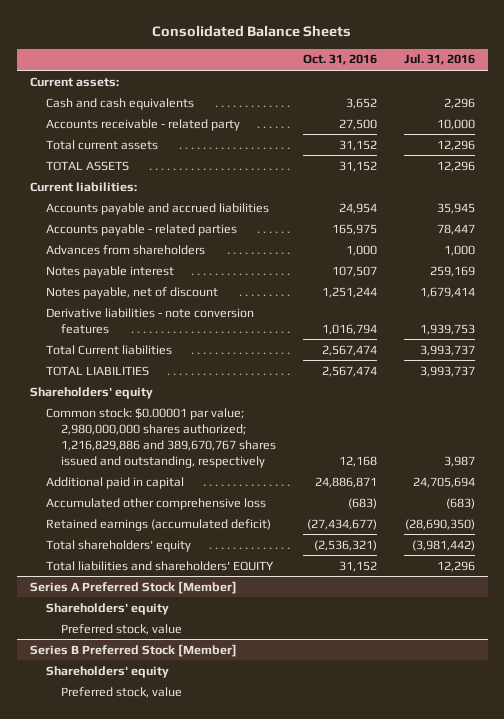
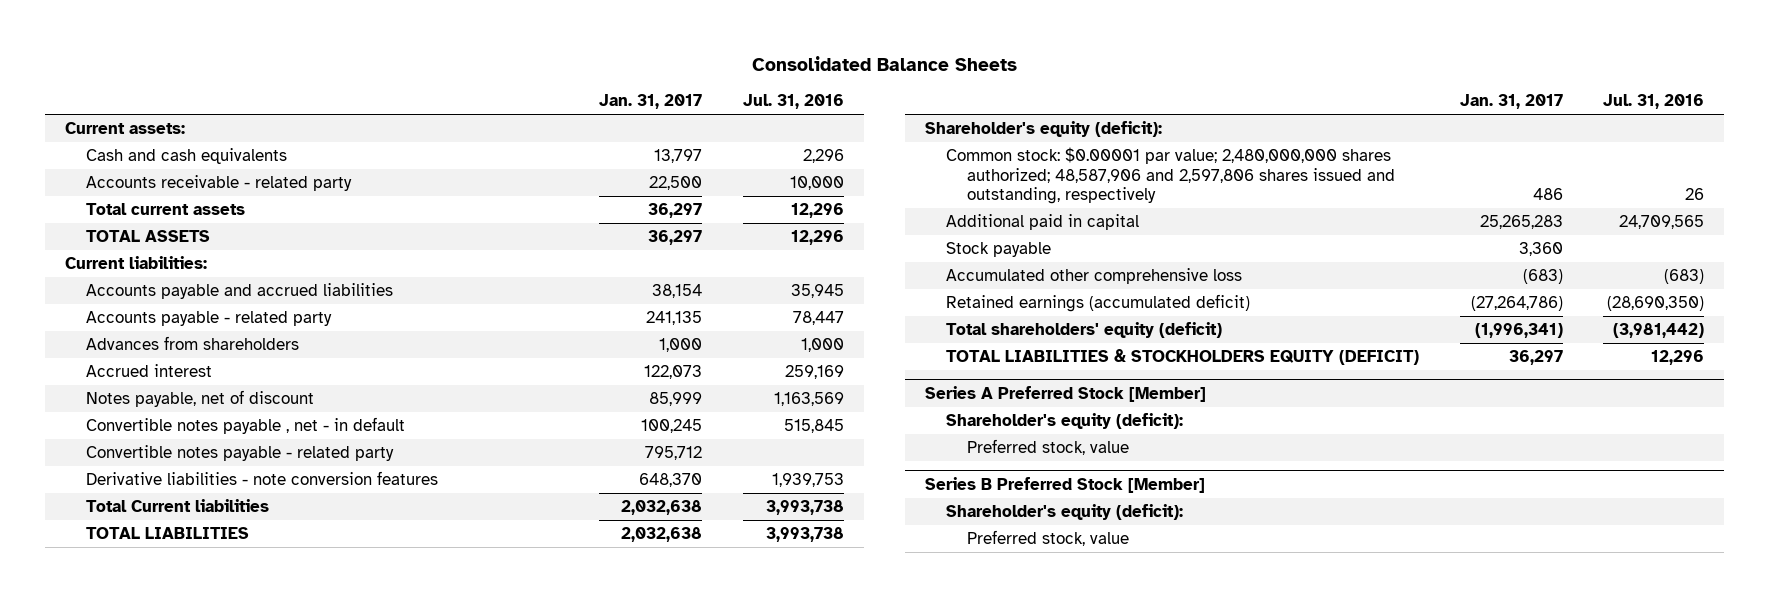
- | Oct. 31, 2016 | Jul. 31, 2016
+ | Jan. 31, 2017 | Jul. 31, 2016
- Accounts payable - related parties | 165,975 | 78,447
+ Accounts payable - related party | 241,135 | 78,447
- Notes payable interest | 107,507 | 259,169
- Notes payable, net of discount | 1,251,244 | 1,679,414
+ Accrued interest | 122,073 | 259,169
+ Notes payable, net of discount | 85,999 | 1,163,569
+ Convertible notes payable , net - in default | 100,245 | 515,845
+ Convertible notes payable - related party | 795,712 |
- Total Current liabilities | 2,567,474 | 3,993,737
- TOTAL LIABILITIES | 2,567,474 | 3,993,737
- Shareholders' equity
- Common stock: $0.00001 par value; 2,980,000,000 shares authorized; 1,216,829,886 and 389,670,767 shares issued and outstanding, respectively | 12,168 | 3,987
- Additional paid in capital | 24,886,871 | 24,705,694
+ Total Current liabilities | 2,032,638 | 3,993,738
+ TOTAL LIABILITIES | 2,032,638 | 3,993,738
+ Shareholder's equity (deficit):
+ Common stock: $0.00001 par value; 2,480,000,000 shares authorized; 48,587,906 and 2,597,806 shares issued and outstanding, respectively | 486 | 26
+ Additional paid in capital | 25,265,283 | 24,709,565
+ Stock payable | 3,360 |
- Total shareholders' equity | (2,536,321) | (3,981,442)
- Total liabilities and shareholders' EQUITY | 31,152 | 12,296
+ Total shareholders' equity (deficit) | (1,996,341) | (3,981,442)
+ TOTAL LIABILITIES & STOCKHOLDERS EQUITY (DEFICIT) | 36,297 | 12,296
@ Series A Preferred Stock [Member]
- Shareholders' equity
+ Shareholder's equity (deficit):
@ Series B Preferred Stock [Member]
- Shareholders' equity
+ Shareholder's equity (deficit):

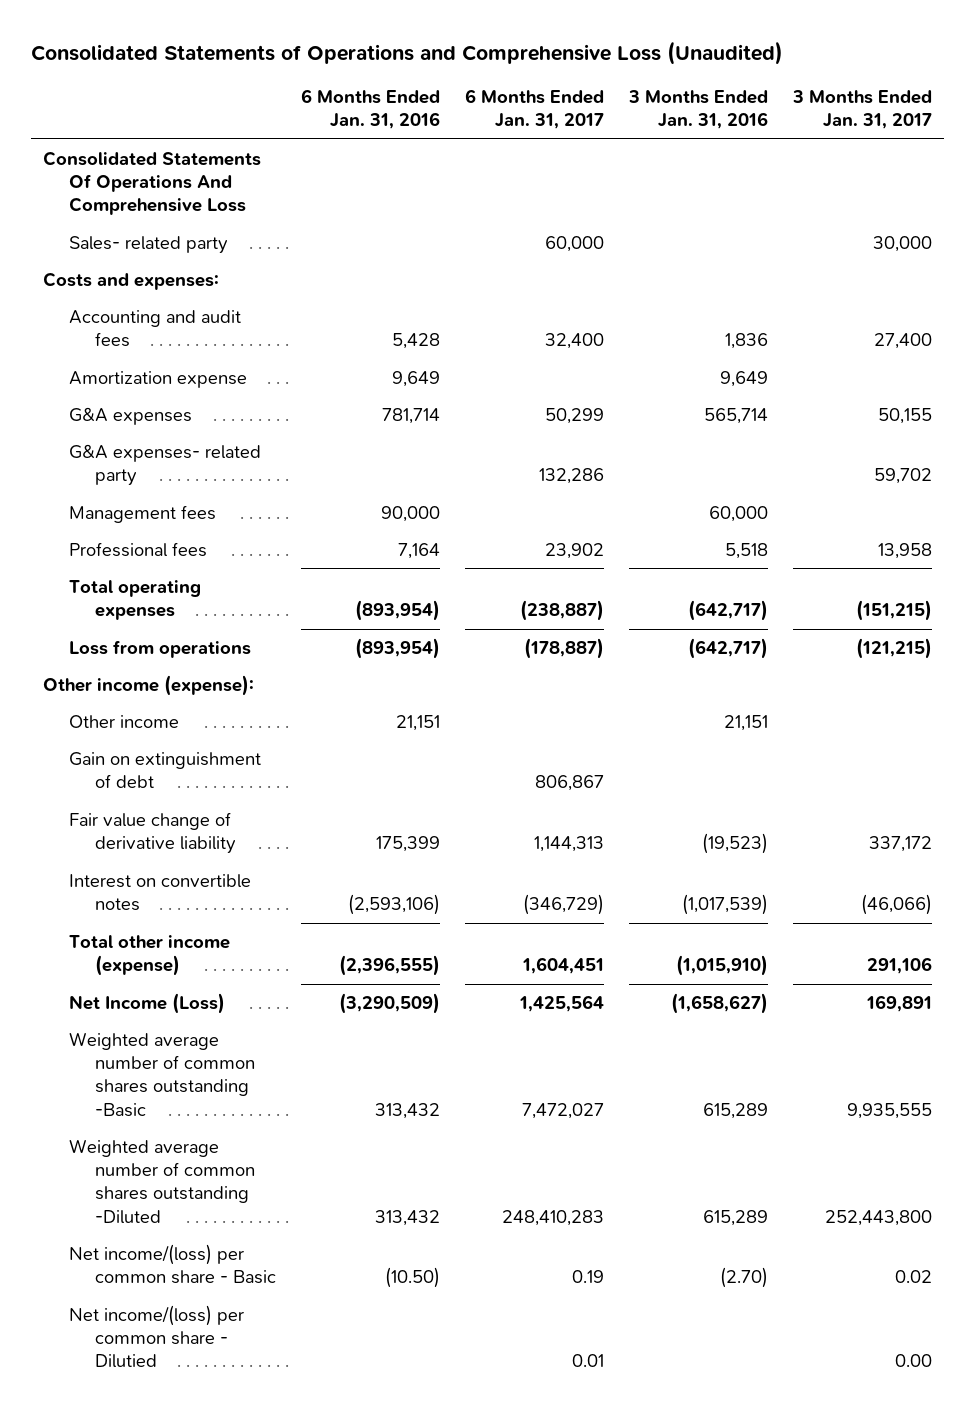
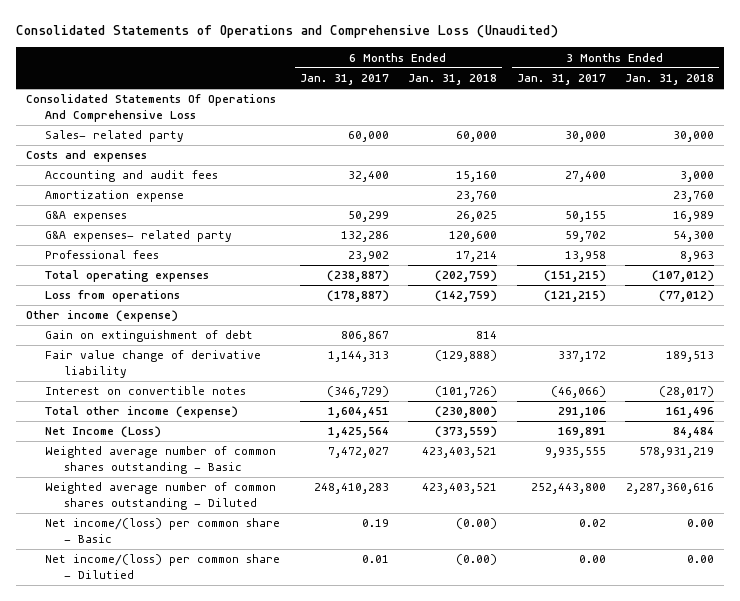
- | 6 Months Ended Jan. 31, 2016 | 6 Months Ended Jan. 31, 2017 | 3 Months Ended Jan. 31, 2016 | 3 Months Ended Jan. 31, 2017
+ | 6 Months Ended Jan. 31, 2017 | 6 Months Ended Jan. 31, 2018 | 3 Months Ended Jan. 31, 2017 | 3 Months Ended Jan. 31, 2018
- Costs and expenses:
+ Costs and expenses
- Management fees | 90,000 | | 60,000 |
- Other income (expense):
- Other income | 21,151 | | 21,151 |
+ Other income (expense)
- Weighted average number of common shares outstanding -Basic | 313,432 | 7,472,027 | 615,289 | 9,935,555
- Weighted average number of common shares outstanding -Diluted | 313,432 | 248,410,283 | 615,289 | 252,443,800
+ Weighted average number of common shares outstanding - Basic | 7,472,027 | 423,403,521 | 9,935,555 | 578,931,219
+ Weighted average number of common shares outstanding - Diluted | 248,410,283 | 423,403,521 | 252,443,800 | 2,287,360,616

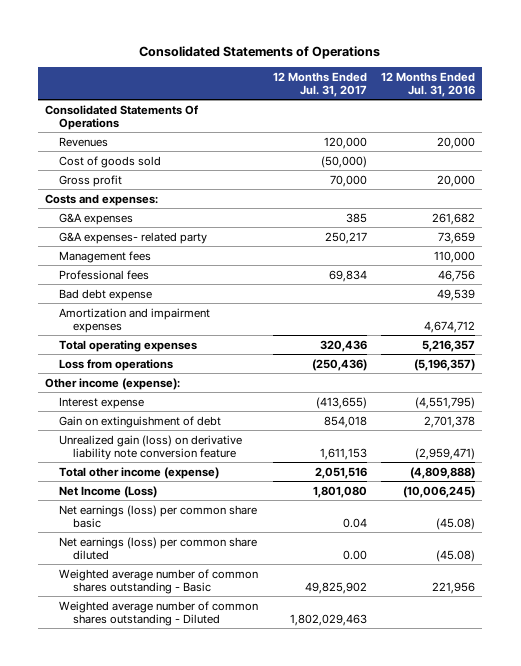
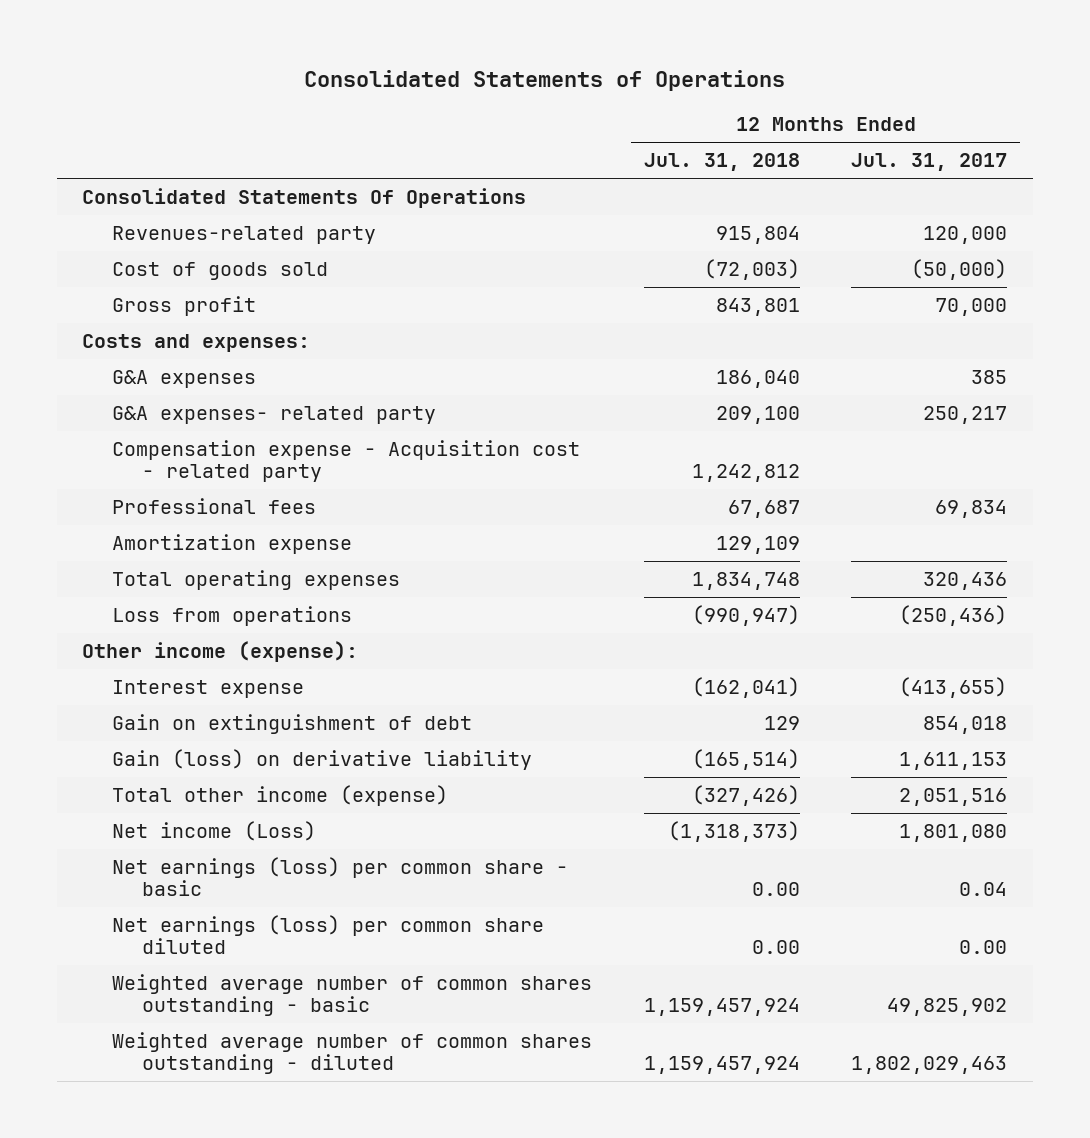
- | 12 Months Ended Jul. 31, 2017 | 12 Months Ended Jul. 31, 2016
+ | 12 Months Ended Jul. 31, 2018 | 12 Months Ended Jul. 31, 2017
- Revenues | 120,000 | 20,000
+ Revenues-related party | 915,804 | 120,000
- Management fees | | 110,000
+ Compensation expense - Acquisition cost - related party | 1,242,812 |
- Bad debt expense | | 49,539
- Amortization and impairment expenses | | 4,674,712
+ Amortization expense | 129,109 |
- Unrealized gain (loss) on derivative liability note conversion feature | 1,611,153 | (2,959,471)
+ Gain (loss) on derivative liability | (165,514) | 1,611,153
- Net Income (Loss) | 1,801,080 | (10,006,245)
- Net earnings (loss) per common share basic | 0.04 | (45.08)
+ Net income (Loss) | (1,318,373) | 1,801,080
+ Net earnings (loss) per common share - basic | 0.00 | 0.04
- Weighted average number of common shares outstanding - Basic | 49,825,902 | 221,956
- Weighted average number of common shares outstanding - Diluted | 1,802,029,463 |
+ Weighted average number of common shares outstanding - basic | 1,159,457,924 | 49,825,902
+ Weighted average number of common shares outstanding - diluted | 1,159,457,924 | 1,802,029,463

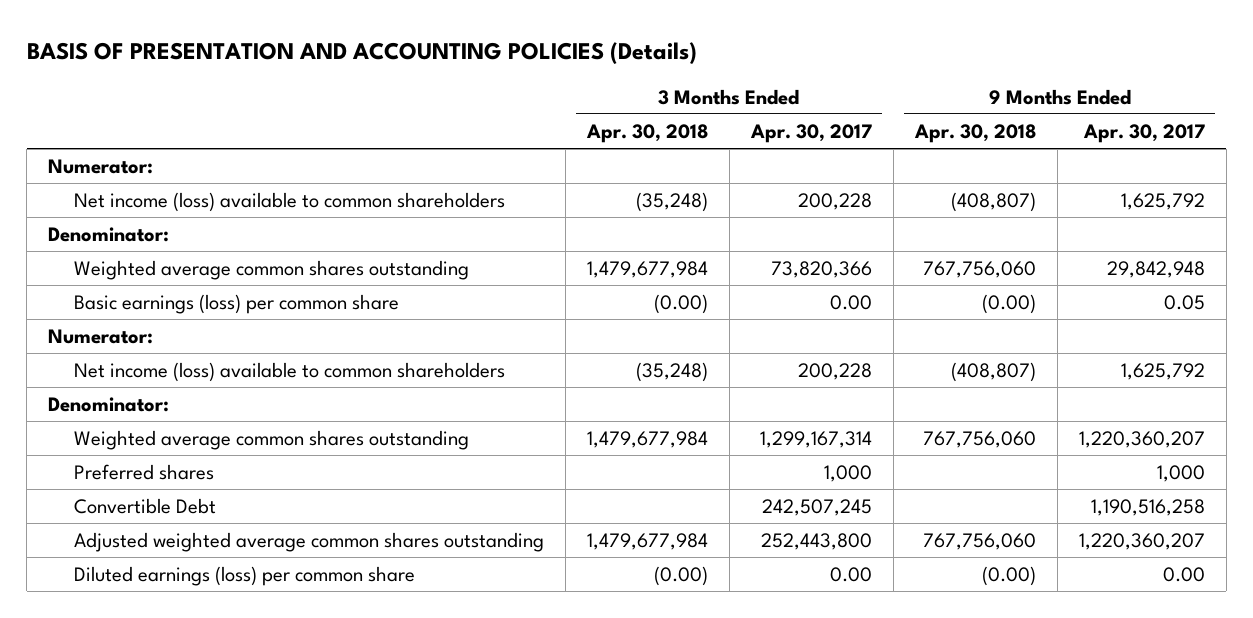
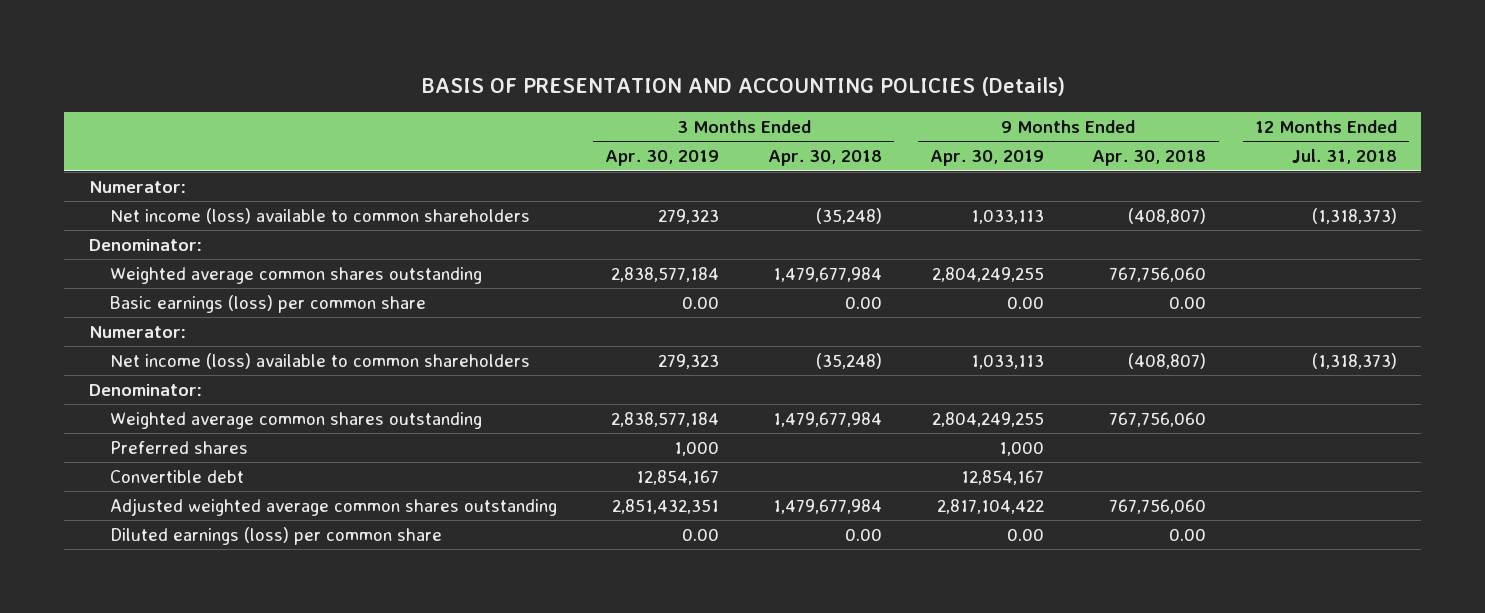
- | 3 Months Ended Apr. 30, 2018 | 3 Months Ended Apr. 30, 2017 | 9 Months Ended Apr. 30, 2018 | 9 Months Ended Apr. 30, 2017
+ | 3 Months Ended Apr. 30, 2019 | 3 Months Ended Apr. 30, 2018 | 9 Months Ended Apr. 30, 2019 | 9 Months Ended Apr. 30, 2018 | 12 Months Ended Jul. 31, 2018
- Basic earnings (loss) per common share | (0.00) | 0.00 | (0.00) | 0.05
+ Basic earnings (loss) per common share | 0.00 | 0.00 | 0.00 | 0.00 |
- Convertible Debt | | 242,507,245 | | 1,190,516,258
+ Convertible debt | 12,854,167 | | 12,854,167 | |
- Diluted earnings (loss) per common share | (0.00) | 0.00 | (0.00) | 0.00
+ Diluted earnings (loss) per common share | 0.00 | 0.00 | 0.00 | 0.00 |

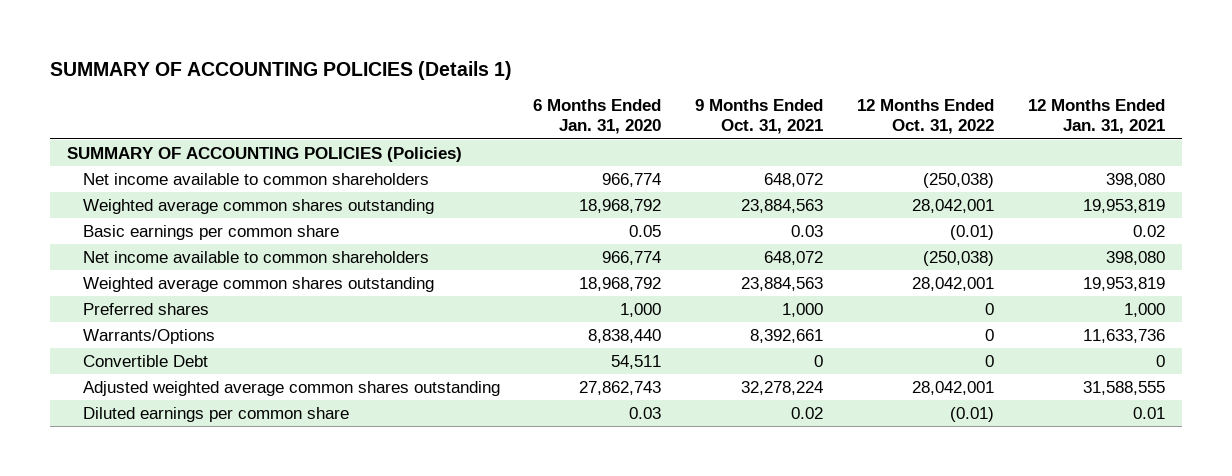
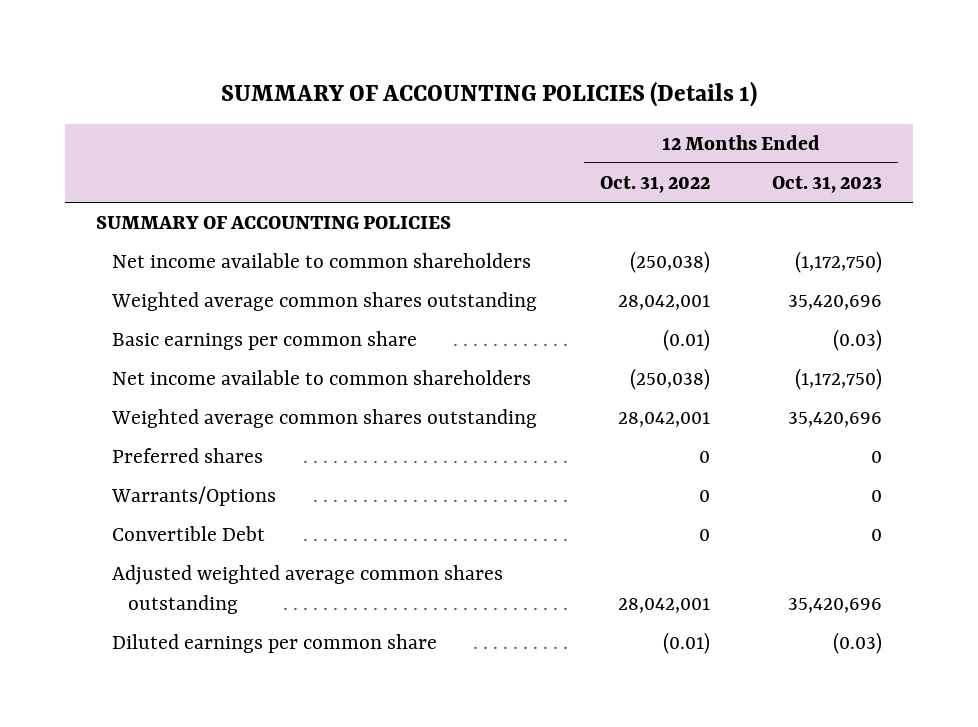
- | 6 Months Ended Jan. 31, 2020 | 9 Months Ended Oct. 31, 2021 | 12 Months Ended Oct. 31, 2022 | 12 Months Ended Jan. 31, 2021
+ | 12 Months Ended Oct. 31, 2022 | 12 Months Ended Oct. 31, 2023
- SUMMARY OF ACCOUNTING POLICIES (Policies)
+ SUMMARY OF ACCOUNTING POLICIES

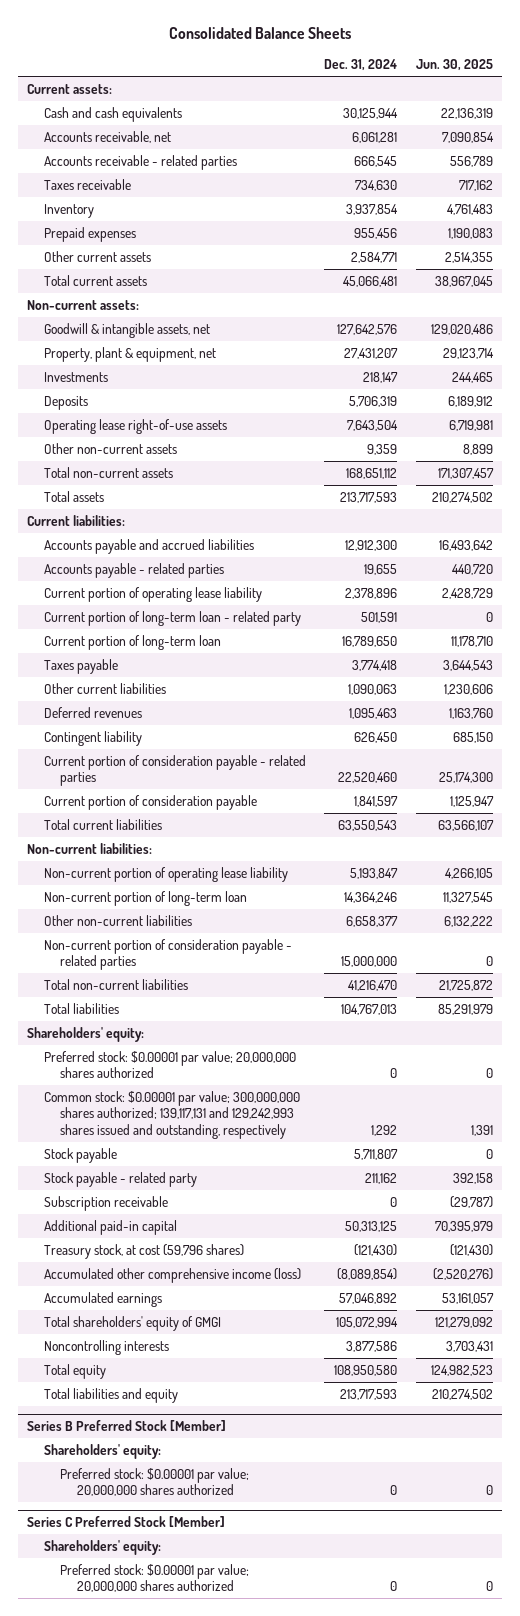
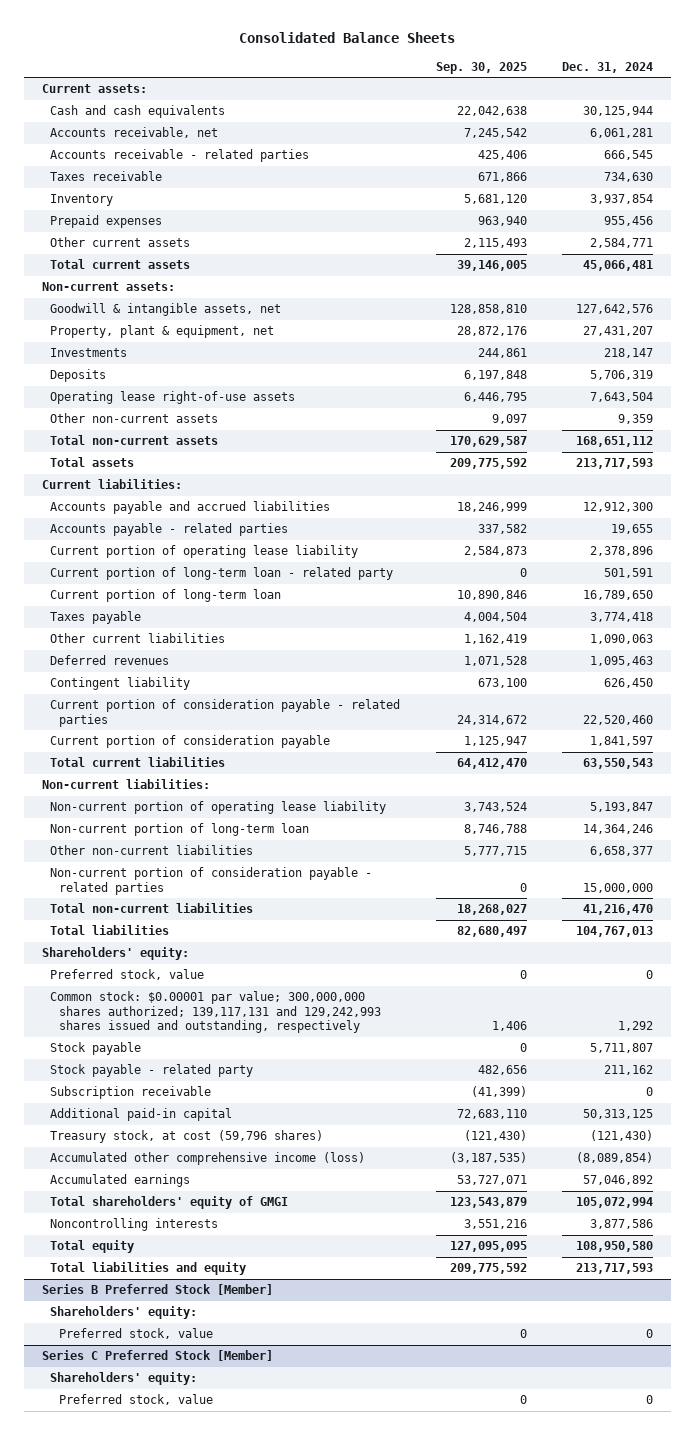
- | Dec. 31, 2024 | Jun. 30, 2025
+ | Sep. 30, 2025 | Dec. 31, 2024
- Preferred stock: $0.00001 par value; 20,000,000 shares authorized | 0 | 0
+ Preferred stock, value | 0 | 0
@ Series B Preferred Stock [Member]
- Preferred stock: $0.00001 par value; 20,000,000 shares authorized | 0 | 0
+ Preferred stock, value | 0 | 0
@ Series C Preferred Stock [Member]
- Preferred stock: $0.00001 par value; 20,000,000 shares authorized | 0 | 0
+ Preferred stock, value | 0 | 0

